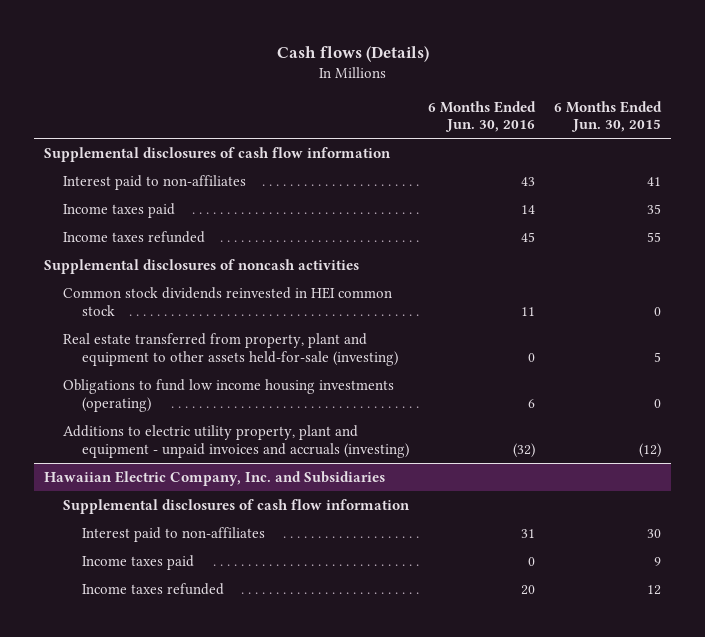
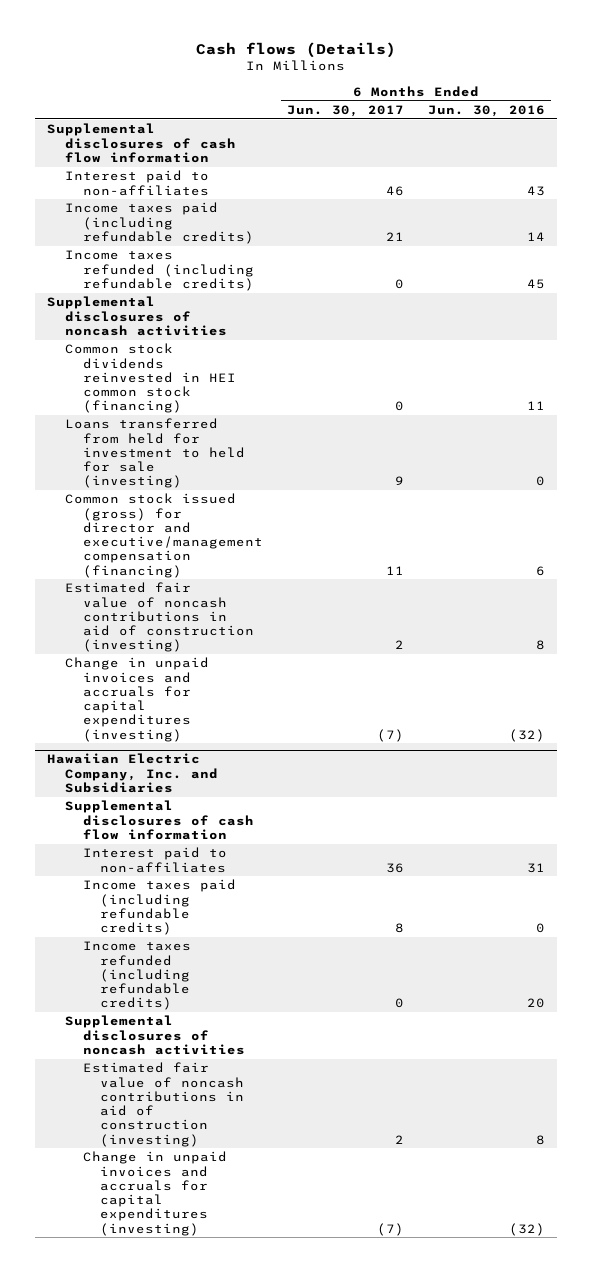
- | 6 Months Ended Jun. 30, 2016 | 6 Months Ended Jun. 30, 2015
+ | 6 Months Ended Jun. 30, 2017 | 6 Months Ended Jun. 30, 2016
- Income taxes paid | 14 | 35
- Income taxes refunded | 45 | 55
+ Income taxes paid (including refundable credits) | 21 | 14
+ Income taxes refunded (including refundable credits) | 0 | 45
- Common stock dividends reinvested in HEI common stock | 11 | 0
- Real estate transferred from property, plant and equipment to other assets held-for-sale (investing) | 0 | 5
- Obligations to fund low income housing investments (operating) | 6 | 0
- Additions to electric utility property, plant and equipment - unpaid invoices and accruals (investing) | (32) | (12)
+ Common stock dividends reinvested in HEI common stock (financing) | 0 | 11
+ Loans transferred from held for investment to held for sale (investing) | 9 | 0
+ Common stock issued (gross) for director and executive/management compensation (financing) | 11 | 6
+ Estimated fair value of noncash contributions in aid of construction (investing) | 2 | 8
+ Change in unpaid invoices and accruals for capital expenditures (investing) | (7) | (32)
@ Hawaiian Electric Company, Inc. and Subsidiaries
- Income taxes paid | 0 | 9
- Income taxes refunded | 20 | 12
+ Income taxes paid (including refundable credits) | 8 | 0
+ Income taxes refunded (including refundable credits) | 0 | 20
+ Supplemental disclosures of noncash activities
+ Estimated fair value of noncash contributions in aid of construction (investing) | 2 | 8
+ Change in unpaid invoices and accruals for capital expenditures (investing) | (7) | (32)

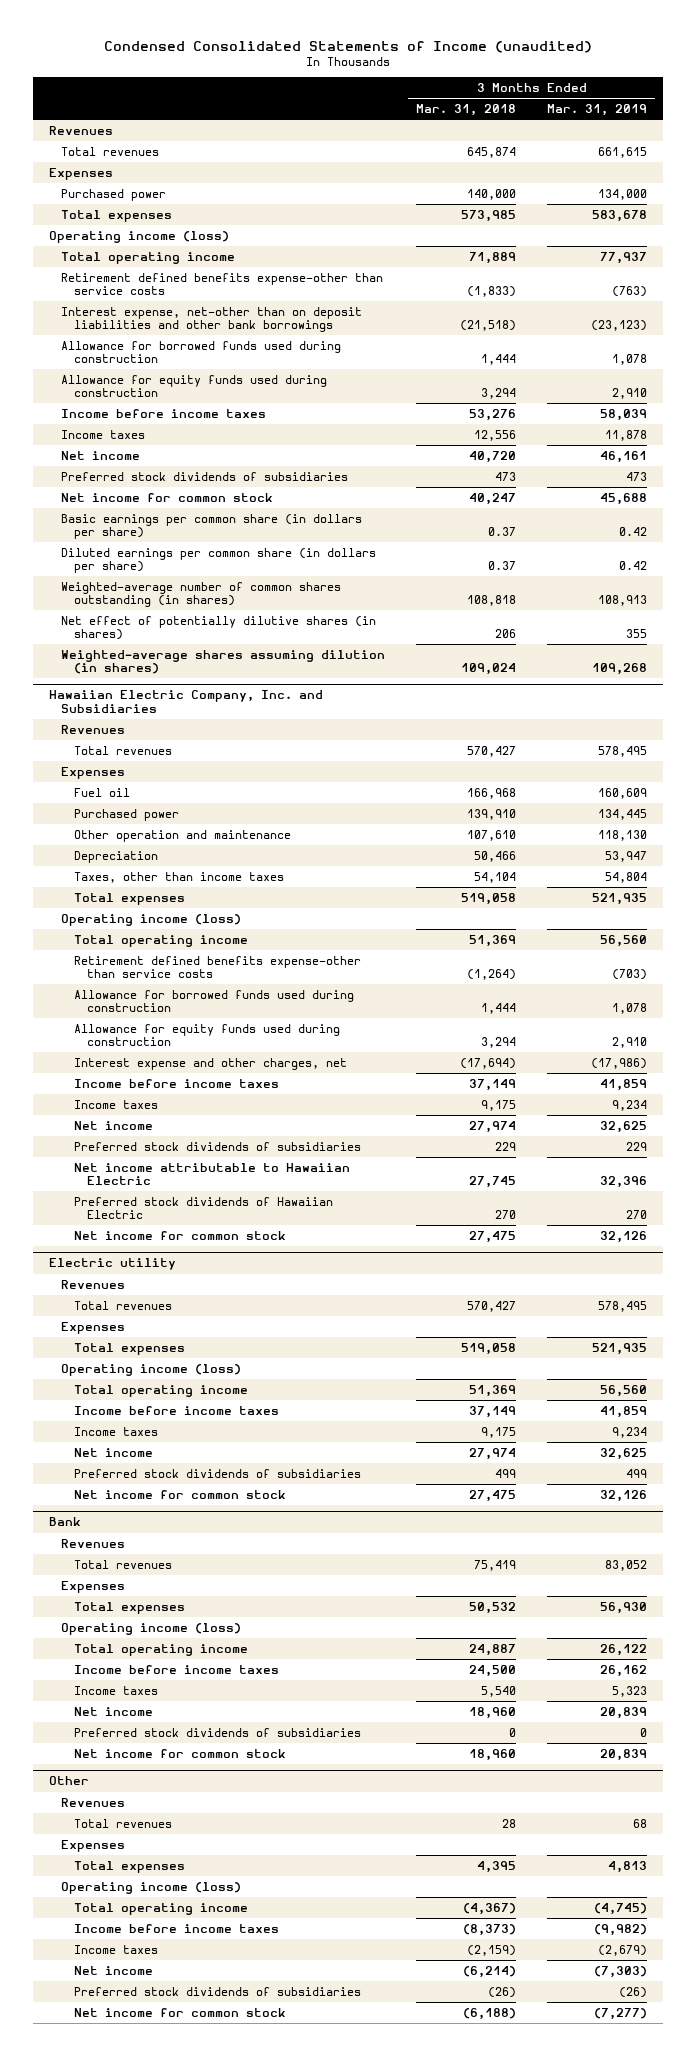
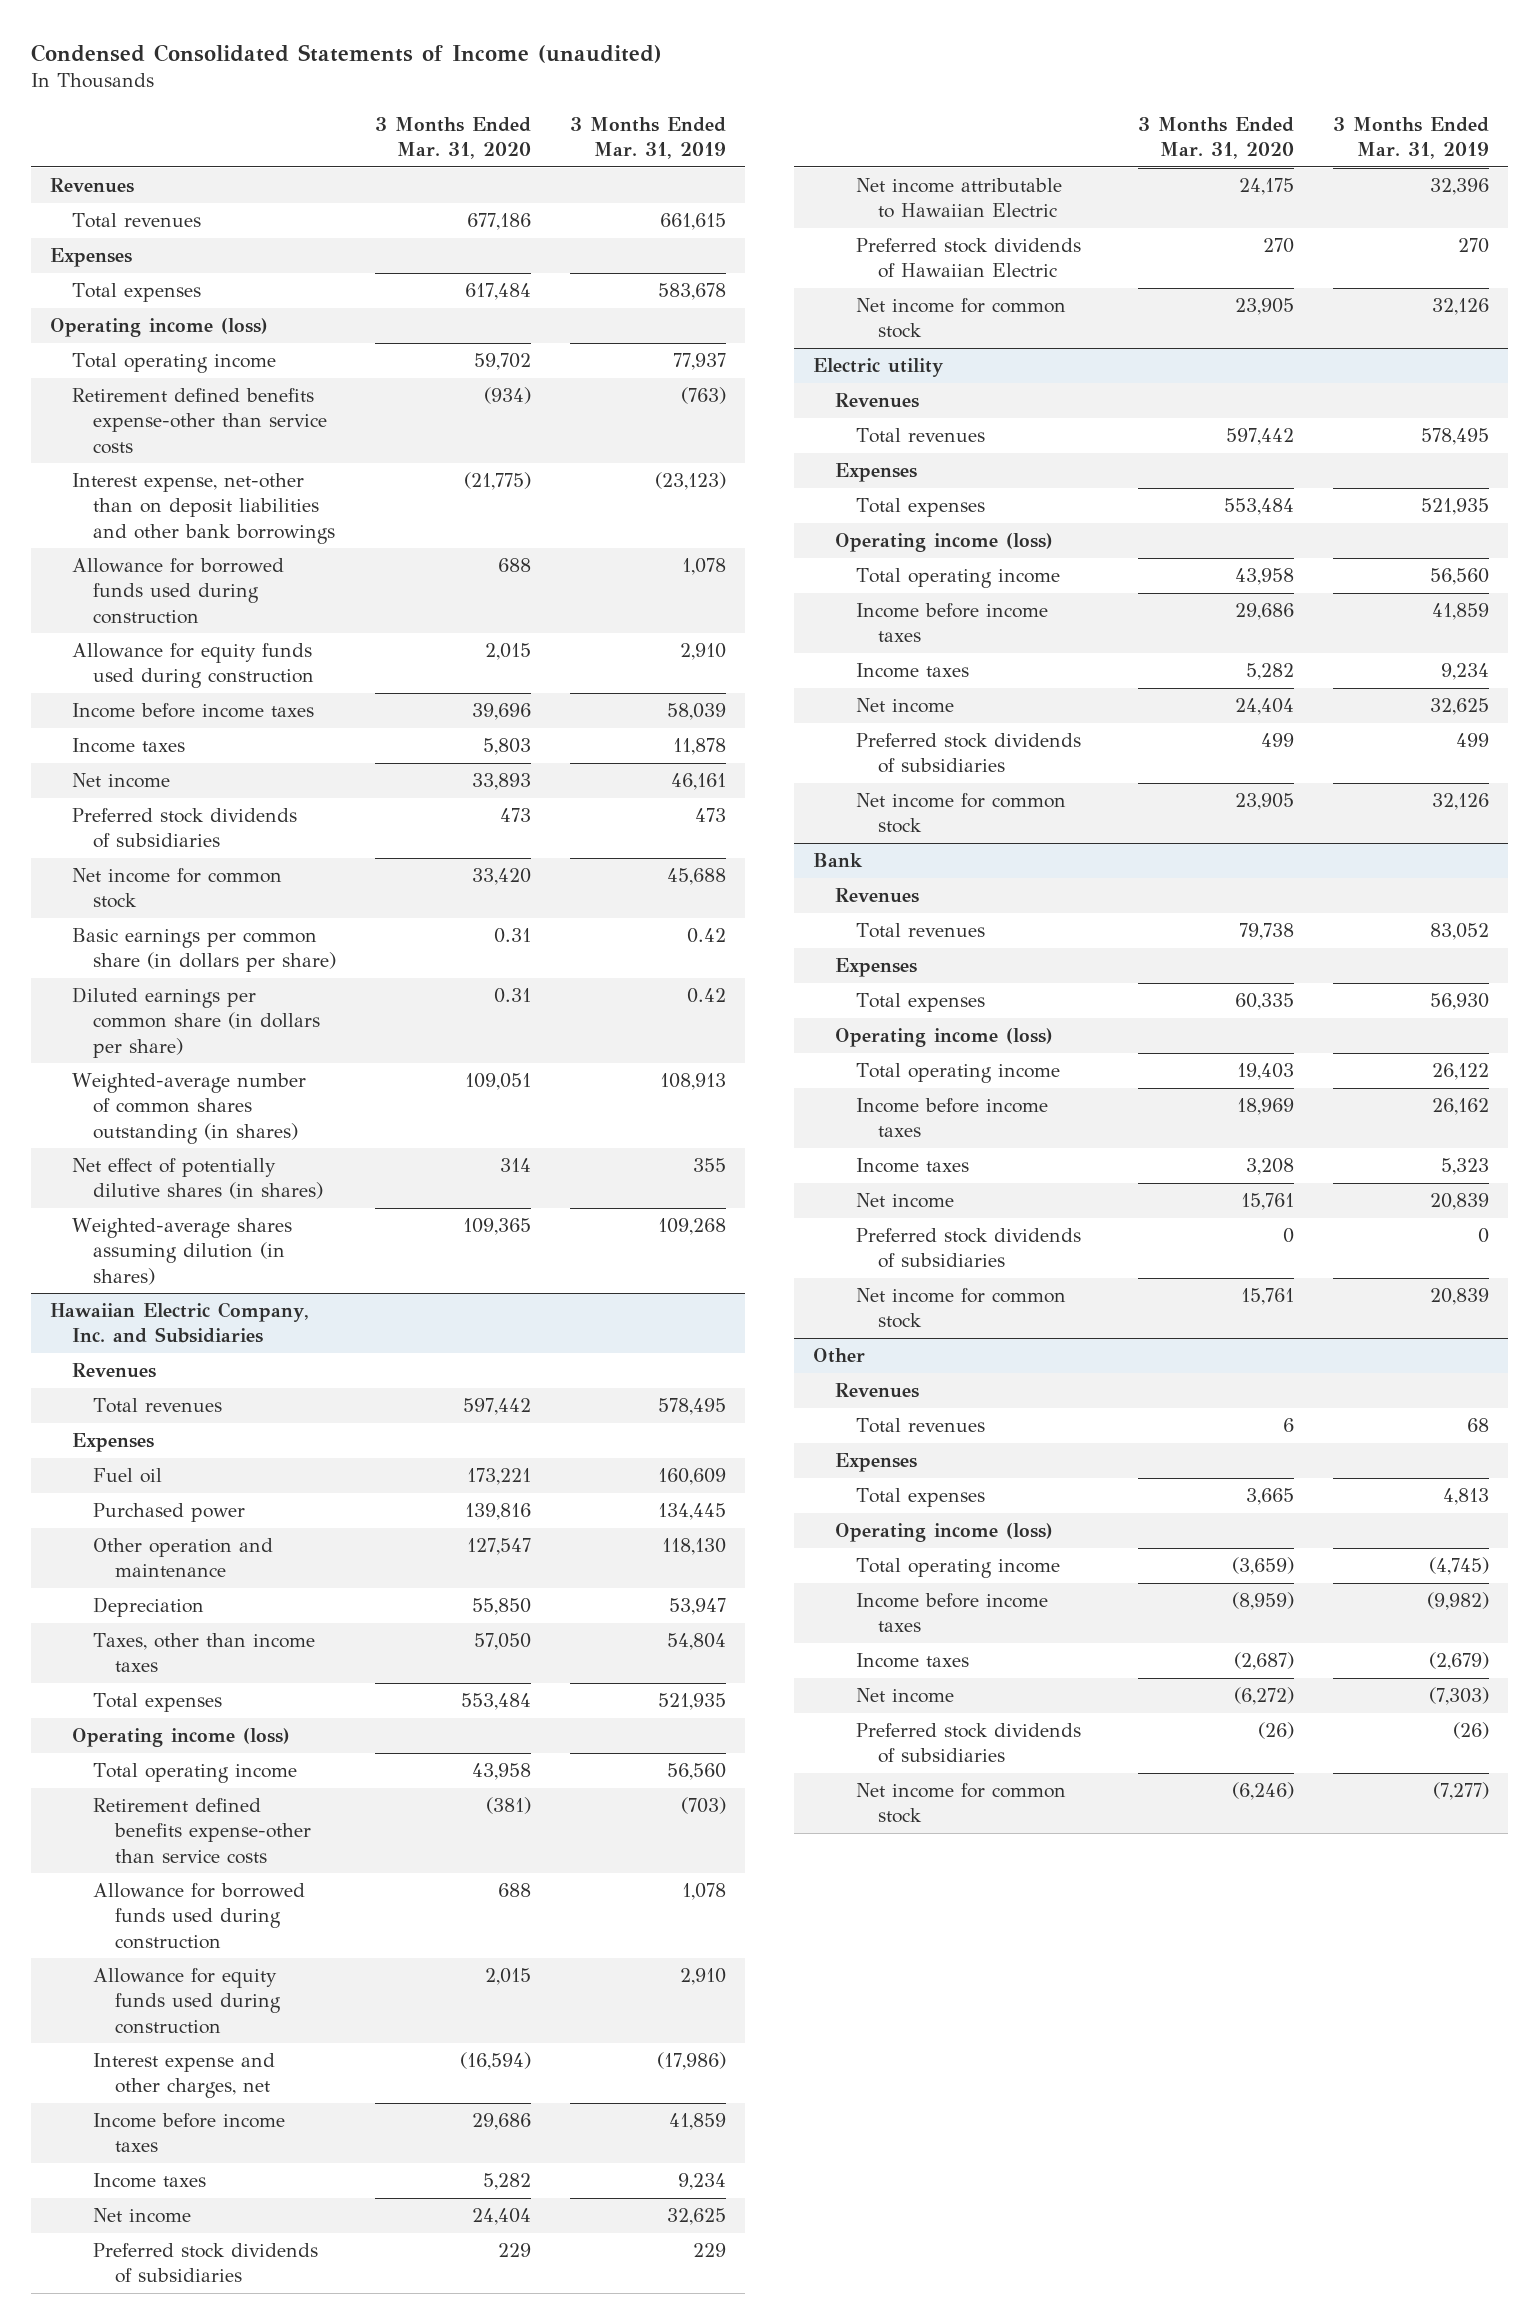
- | 3 Months Ended Mar. 31, 2018 | 3 Months Ended Mar. 31, 2019
+ | 3 Months Ended Mar. 31, 2020 | 3 Months Ended Mar. 31, 2019
- Purchased power | 140,000 | 134,000

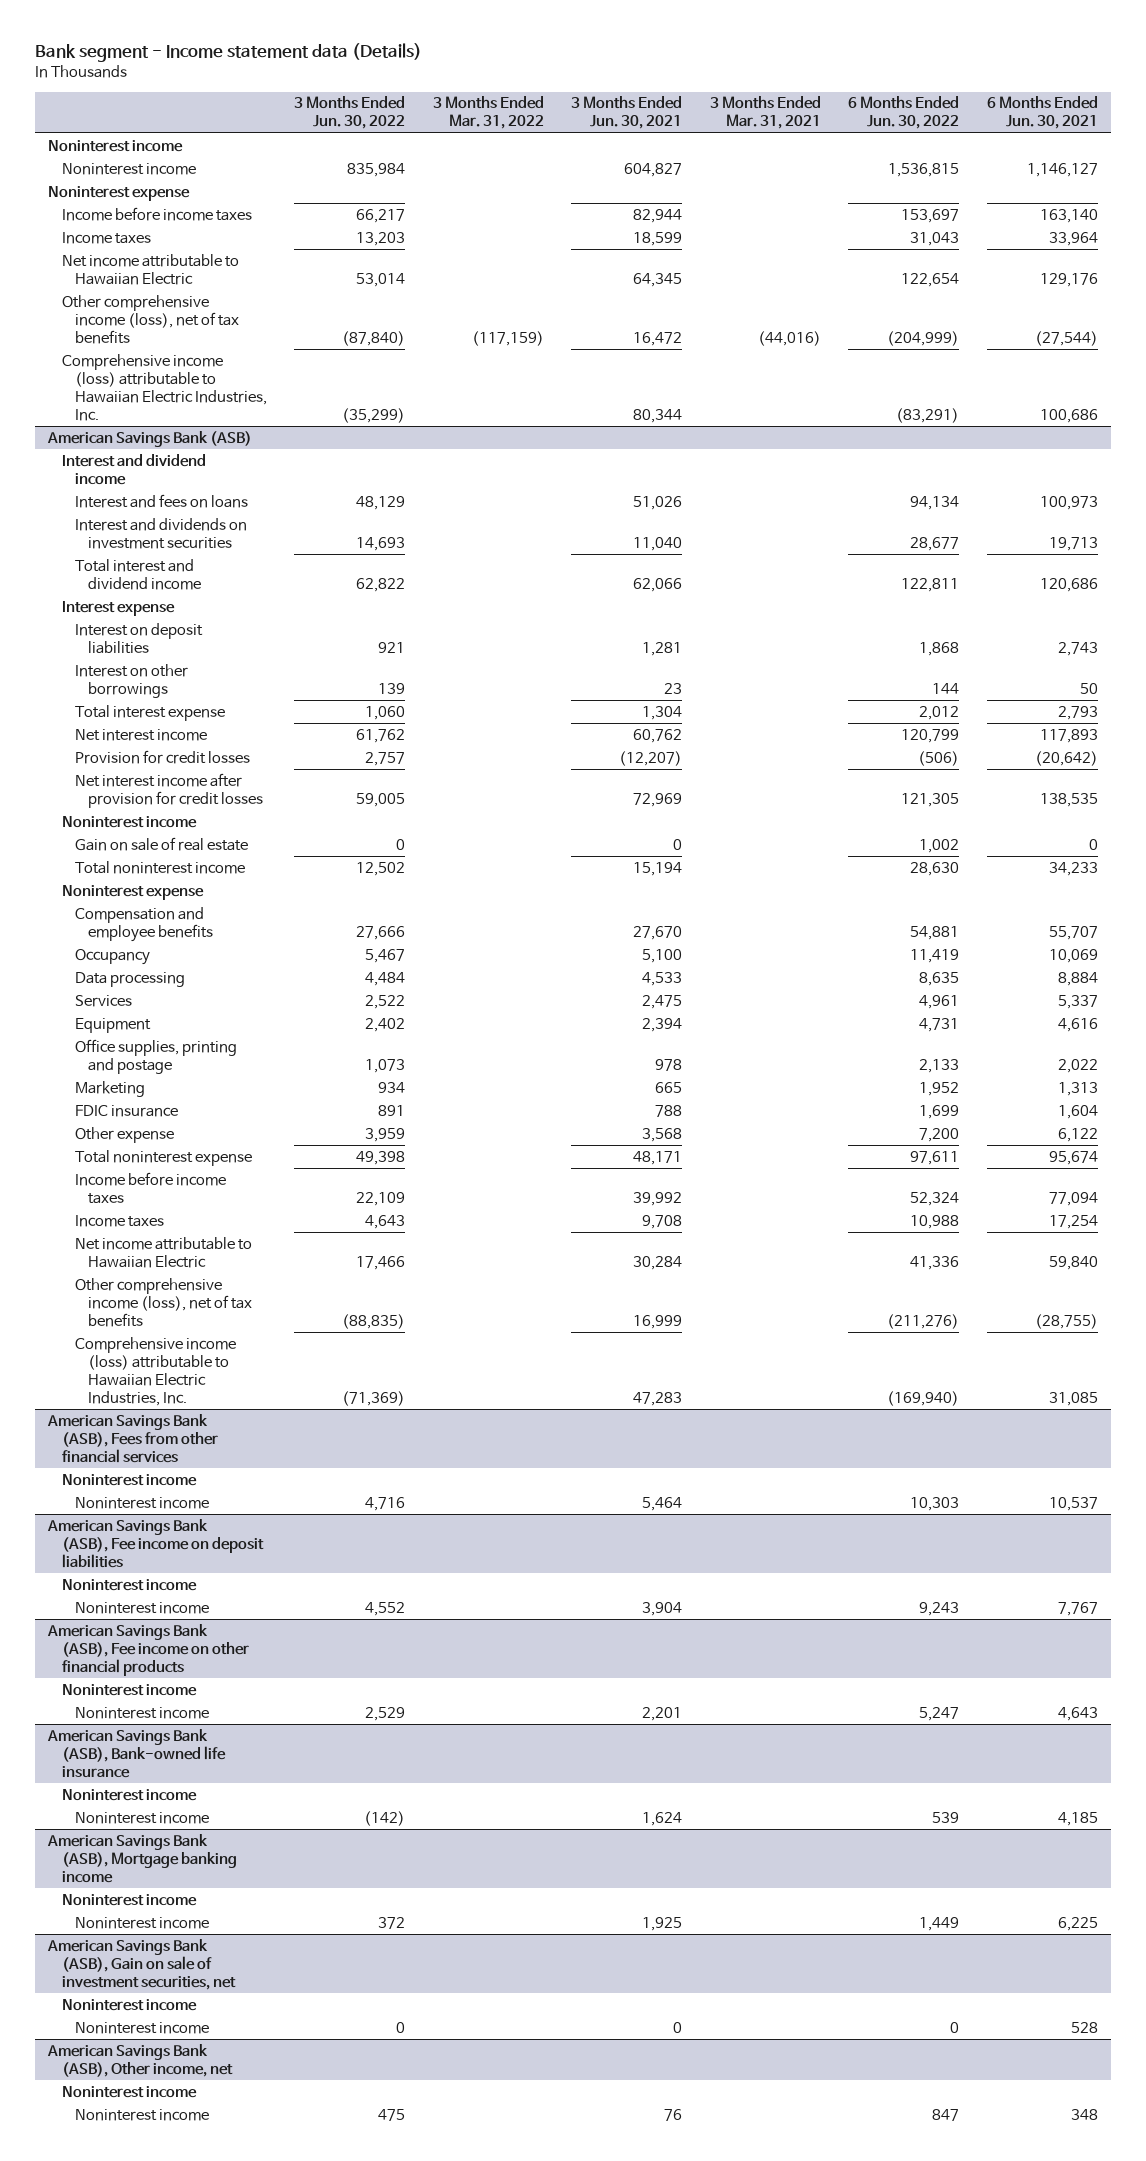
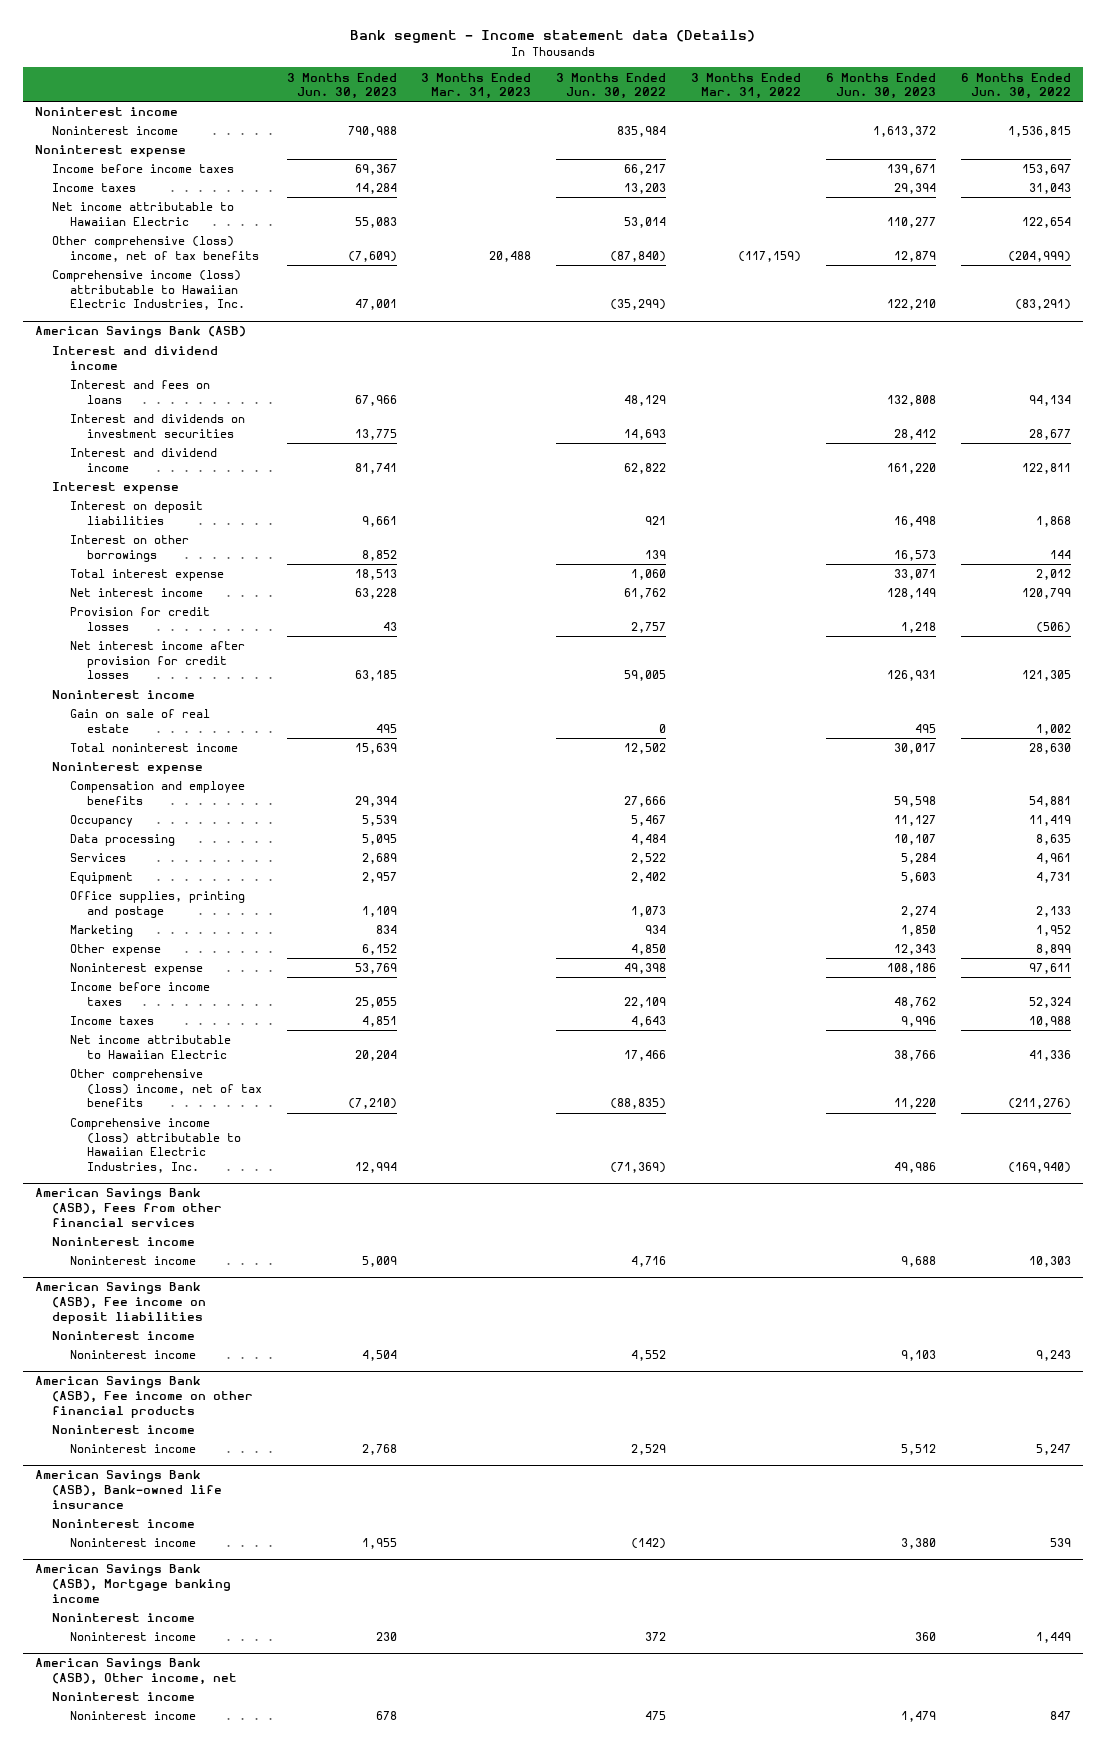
- | 3 Months Ended Jun. 30, 2022 | 3 Months Ended Mar. 31, 2022 | 3 Months Ended Jun. 30, 2021 | 3 Months Ended Mar. 31, 2021 | 6 Months Ended Jun. 30, 2022 | 6 Months Ended Jun. 30, 2021
+ | 3 Months Ended Jun. 30, 2023 | 3 Months Ended Mar. 31, 2023 | 3 Months Ended Jun. 30, 2022 | 3 Months Ended Mar. 31, 2022 | 6 Months Ended Jun. 30, 2023 | 6 Months Ended Jun. 30, 2022
- Other comprehensive income (loss), net of tax benefits | (87,840) | (117,159) | 16,472 | (44,016) | (204,999) | (27,544)
+ Other comprehensive (loss) income, net of tax benefits | (7,609) | 20,488 | (87,840) | (117,159) | 12,879 | (204,999)
@ American Savings Bank (ASB)
- Total interest and dividend income | 62,822 | | 62,066 | | 122,811 | 120,686
+ Interest and dividend income | 81,741 | | 62,822 | | 161,220 | 122,811
- FDIC insurance | 891 | | 788 | | 1,699 | 1,604
- Other expense | 3,959 | | 3,568 | | 7,200 | 6,122
- Total noninterest expense | 49,398 | | 48,171 | | 97,611 | 95,674
+ Other expense | 6,152 | | 4,850 | | 12,343 | 8,899
+ Noninterest expense | 53,769 | | 49,398 | | 108,186 | 97,611
- Other comprehensive income (loss), net of tax benefits | (88,835) | | 16,999 | | (211,276) | (28,755)
+ Other comprehensive (loss) income, net of tax benefits | (7,210) | | (88,835) | | 11,220 | (211,276)
- American Savings Bank (ASB), Gain on sale of investment securities, net
- Noninterest income
- Noninterest income | 0 | | 0 | | 0 | 528

